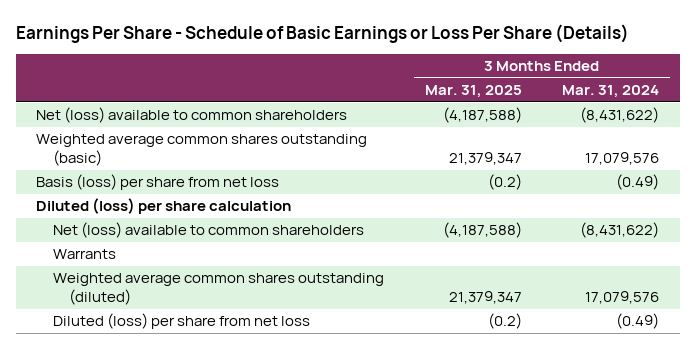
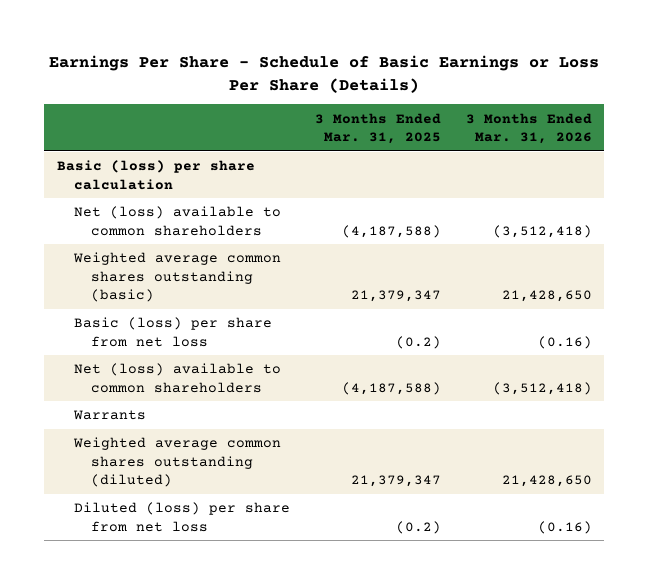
- | 3 Months Ended Mar. 31, 2025 | 3 Months Ended Mar. 31, 2024
+ | 3 Months Ended Mar. 31, 2025 | 3 Months Ended Mar. 31, 2026
+ Basic (loss) per share calculation
- Basis (loss) per share from net loss | (0.2) | (0.49)
- Diluted (loss) per share calculation
+ Basic (loss) per share from net loss | (0.2) | (0.16)

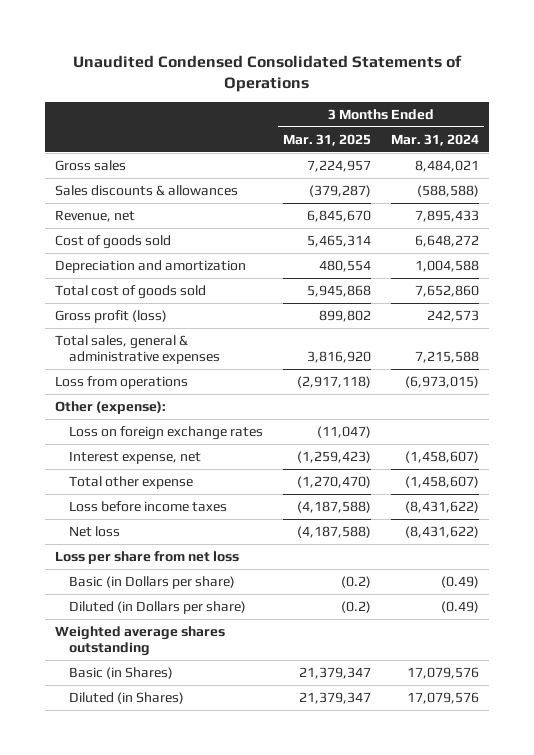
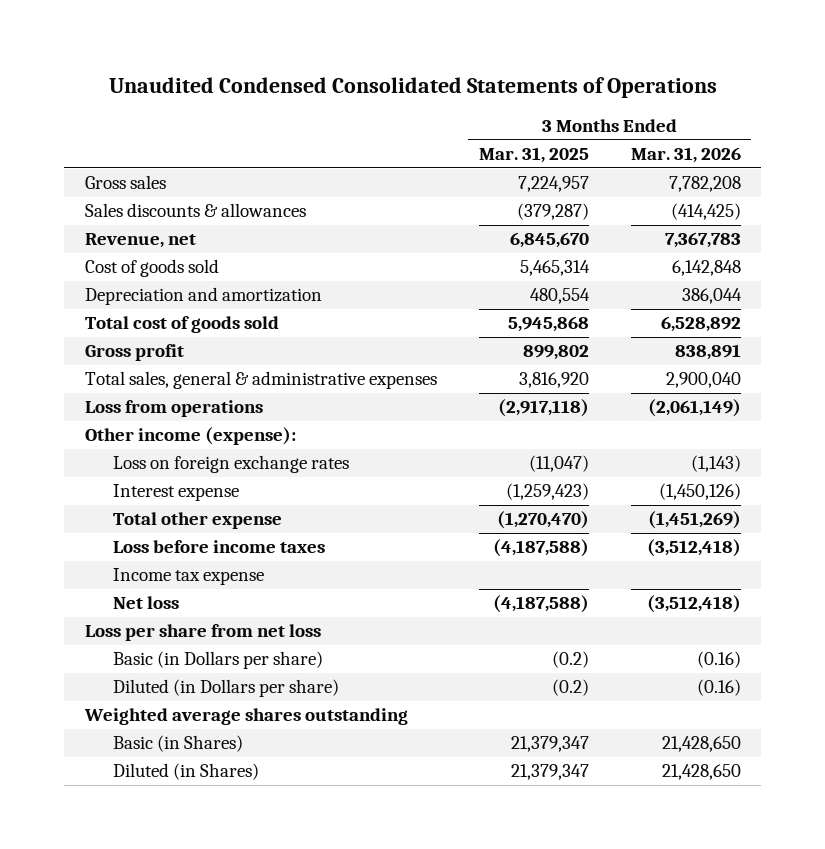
- | 3 Months Ended Mar. 31, 2025 | 3 Months Ended Mar. 31, 2024
+ | 3 Months Ended Mar. 31, 2025 | 3 Months Ended Mar. 31, 2026
- Gross profit (loss) | 899,802 | 242,573
+ Gross profit | 899,802 | 838,891
- Other (expense):
+ Other income (expense):
- Interest expense, net | (1,259,423) | (1,458,607)
+ Interest expense | (1,259,423) | (1,450,126)
+ Income tax expense

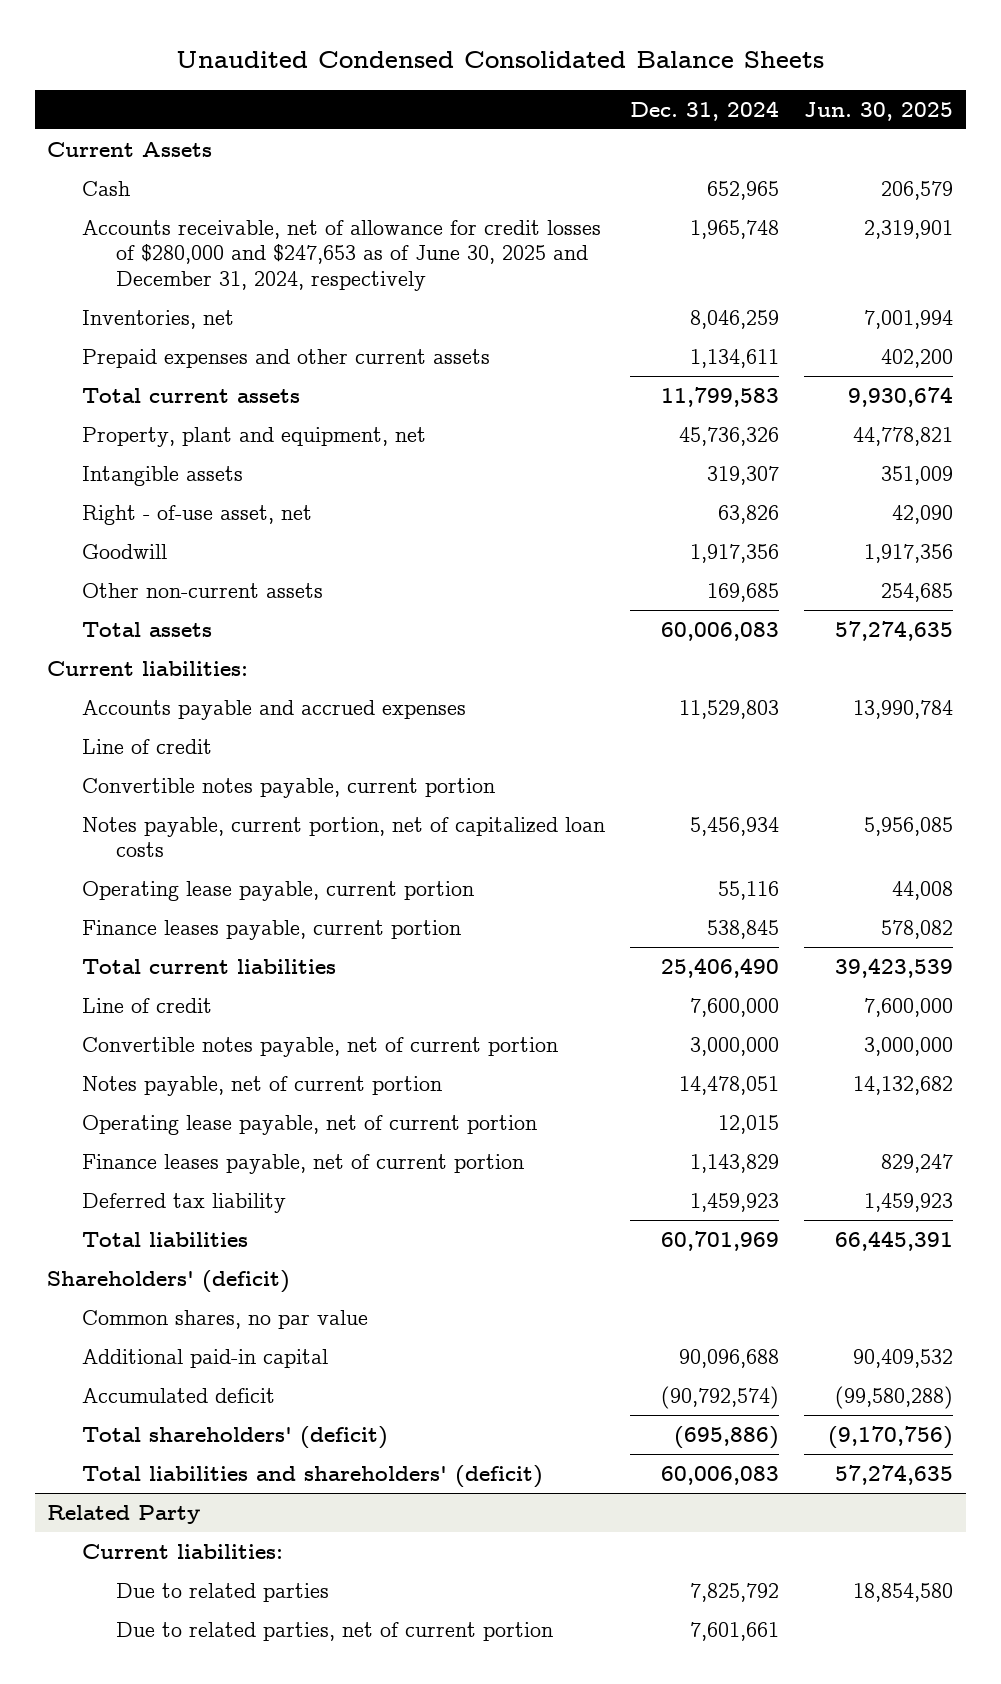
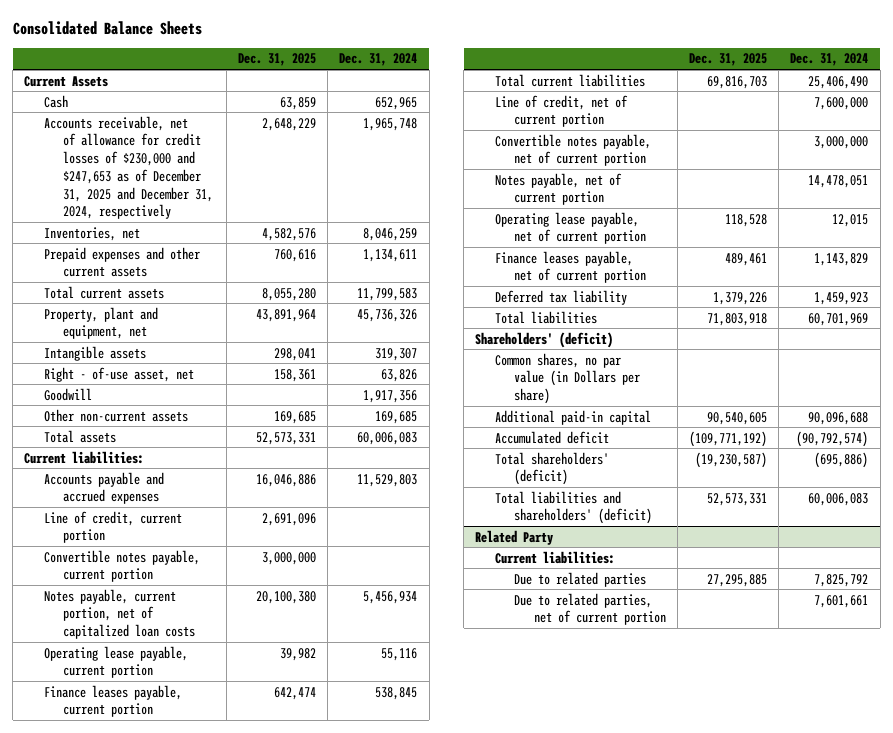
- Unaudited Condensed Consolidated Balance Sheets
+ Consolidated Balance Sheets
- | Dec. 31, 2024 | Jun. 30, 2025
+ | Dec. 31, 2025 | Dec. 31, 2024
- Accounts receivable, net of allowance for credit losses of $280,000 and $247,653 as of June 30, 2025 and December 31, 2024, respectively | 1,965,748 | 2,319,901
+ Accounts receivable, net of allowance for credit losses of $230,000 and $247,653 as of December 31, 2025 and December 31, 2024, respectively | 2,648,229 | 1,965,748
- Line of credit
+ Line of credit, current portion | 2,691,096 |
- Line of credit | 7,600,000 | 7,600,000
+ Line of credit, net of current portion | | 7,600,000
- Common shares, no par value
+ Common shares, no par value (in Dollars per share)

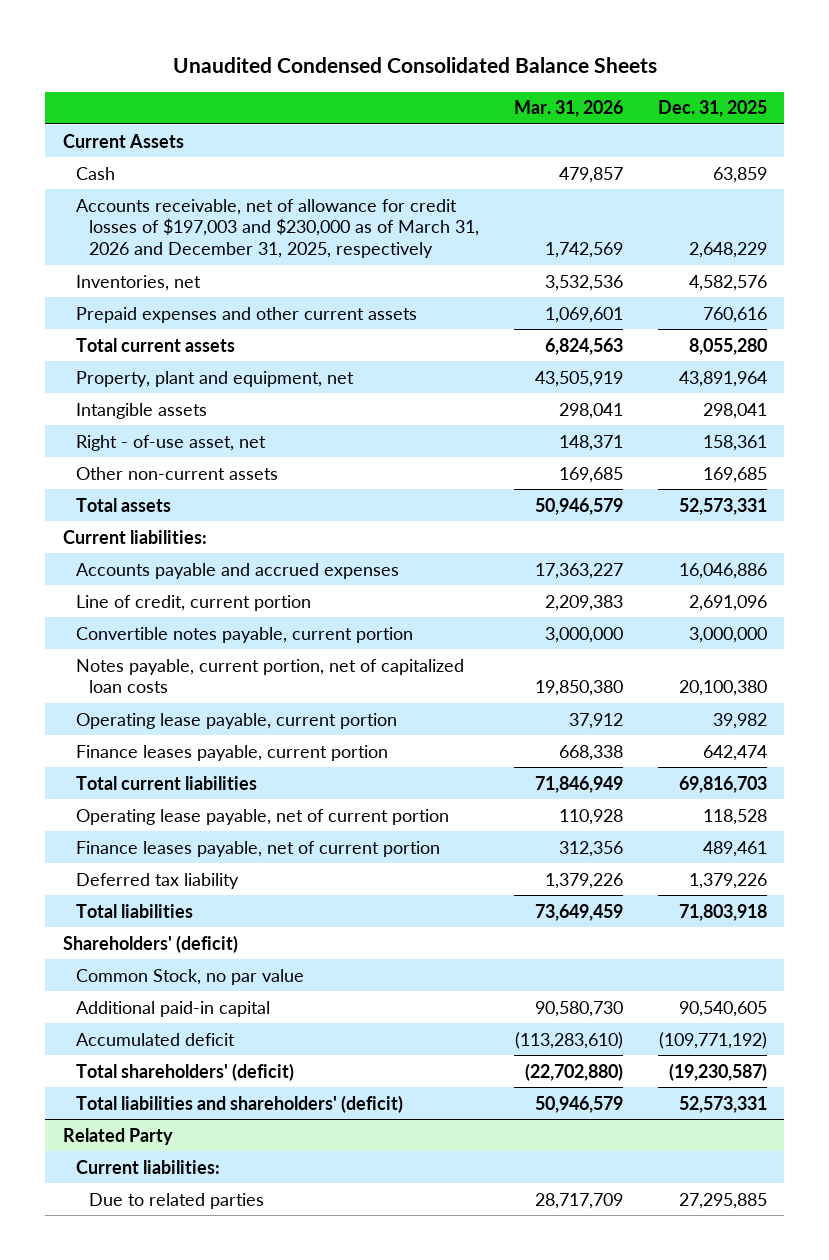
- Consolidated Balance Sheets
+ Unaudited Condensed Consolidated Balance Sheets
- | Dec. 31, 2025 | Dec. 31, 2024
+ | Mar. 31, 2026 | Dec. 31, 2025
- Accounts receivable, net of allowance for credit losses of $230,000 and $247,653 as of December 31, 2025 and December 31, 2024, respectively | 2,648,229 | 1,965,748
+ Accounts receivable, net of allowance for credit losses of $197,003 and $230,000 as of March 31, 2026 and December 31, 2025, respectively | 1,742,569 | 2,648,229
- Goodwill | | 1,917,356
- Line of credit, net of current portion | | 7,600,000
- Convertible notes payable, net of current portion | | 3,000,000
- Notes payable, net of current portion | | 14,478,051
- Common shares, no par value (in Dollars per share)
+ Common Stock, no par value
@ Related Party
- Due to related parties, net of current portion | | 7,601,661

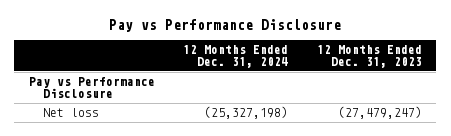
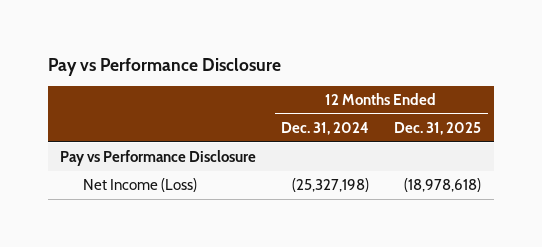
- | 12 Months Ended Dec. 31, 2024 | 12 Months Ended Dec. 31, 2023
+ | 12 Months Ended Dec. 31, 2024 | 12 Months Ended Dec. 31, 2025
- Net loss | (25,327,198) | (27,479,247)
+ Net Income (Loss) | (25,327,198) | (18,978,618)

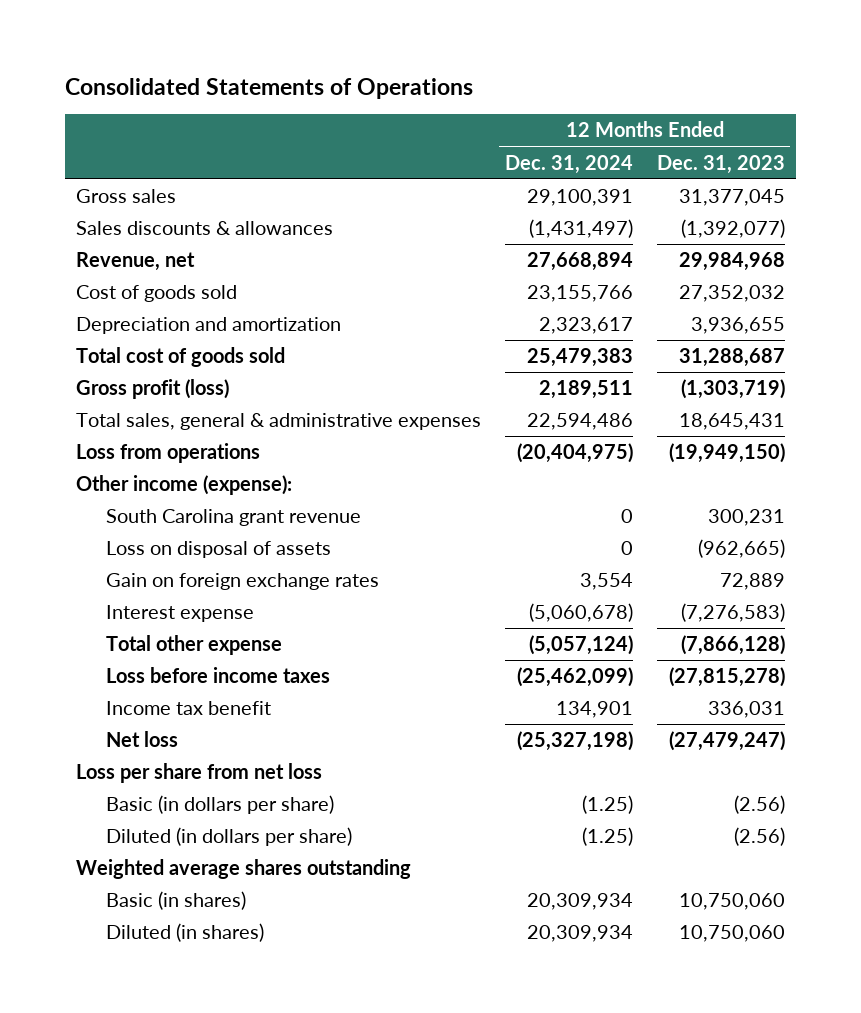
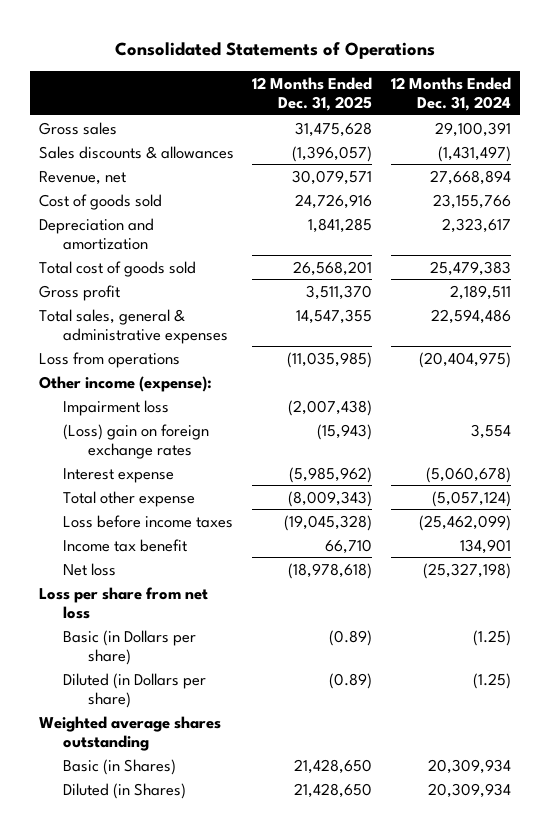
- | 12 Months Ended Dec. 31, 2024 | 12 Months Ended Dec. 31, 2023
+ | 12 Months Ended Dec. 31, 2025 | 12 Months Ended Dec. 31, 2024
- Gross profit (loss) | 2,189,511 | (1,303,719)
+ Gross profit | 3,511,370 | 2,189,511
- South Carolina grant revenue | 0 | 300,231
- Loss on disposal of assets | 0 | (962,665)
- Gain on foreign exchange rates | 3,554 | 72,889
+ Impairment loss | (2,007,438) |
+ (Loss) gain on foreign exchange rates | (15,943) | 3,554
- Basic (in dollars per share) | (1.25) | (2.56)
- Diluted (in dollars per share) | (1.25) | (2.56)
+ Basic (in Dollars per share) | (0.89) | (1.25)
+ Diluted (in Dollars per share) | (0.89) | (1.25)
- Basic (in shares) | 20,309,934 | 10,750,060
- Diluted (in shares) | 20,309,934 | 10,750,060
+ Basic (in Shares) | 21,428,650 | 20,309,934
+ Diluted (in Shares) | 21,428,650 | 20,309,934

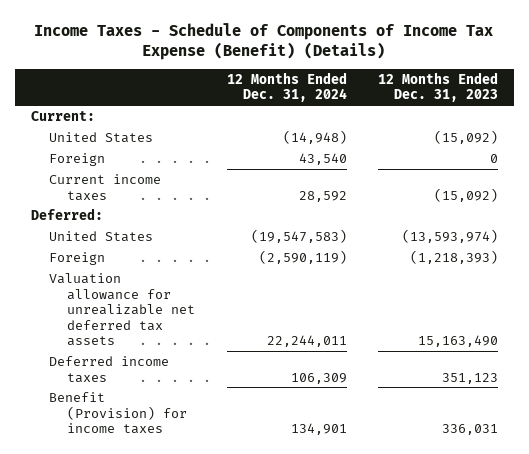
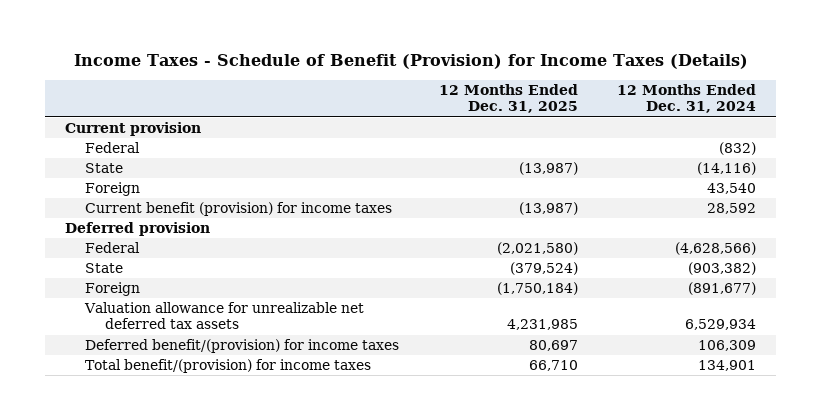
- Income Taxes - Schedule of Components of Income Tax Expense (Benefit) (Details)
+ Income Taxes - Schedule of Benefit (Provision) for Income Taxes (Details)
- | 12 Months Ended Dec. 31, 2024 | 12 Months Ended Dec. 31, 2023
+ | 12 Months Ended Dec. 31, 2025 | 12 Months Ended Dec. 31, 2024
- Current:
- United States | (14,948) | (15,092)
+ Current provision
+ Federal | | (832)
+ State | (13,987) | (14,116)
- Current income taxes | 28,592 | (15,092)
- Deferred:
- United States | (19,547,583) | (13,593,974)
- Foreign | (2,590,119) | (1,218,393)
- Valuation allowance for unrealizable net deferred tax assets | 22,244,011 | 15,163,490
- Deferred income taxes | 106,309 | 351,123
- Benefit (Provision) for income taxes | 134,901 | 336,031
+ Current benefit (provision) for income taxes | (13,987) | 28,592
+ Deferred provision
+ Federal | (2,021,580) | (4,628,566)
+ State | (379,524) | (903,382)
+ Foreign | (1,750,184) | (891,677)
+ Valuation allowance for unrealizable net deferred tax assets | 4,231,985 | 6,529,934
+ Deferred benefit/(provision) for income taxes | 80,697 | 106,309
+ Total benefit/(provision) for income taxes | 66,710 | 134,901

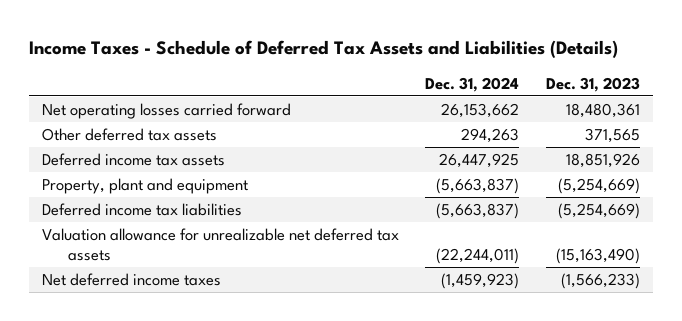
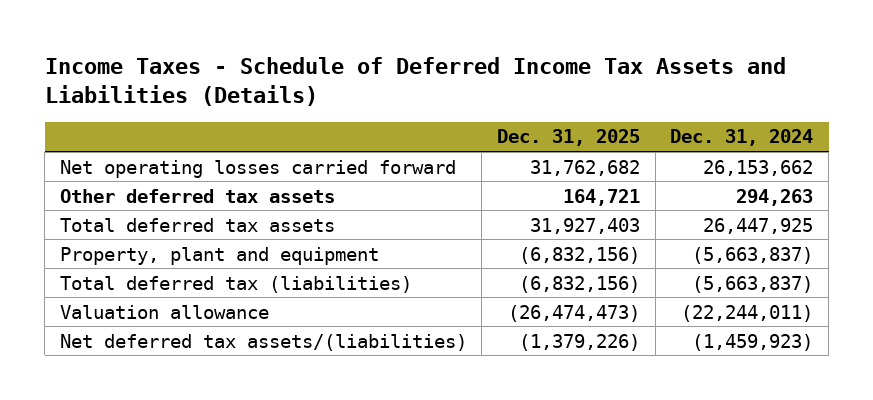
- Income Taxes - Schedule of Deferred Tax Assets and Liabilities (Details)
+ Income Taxes - Schedule of Deferred Income Tax Assets and Liabilities (Details)
- | Dec. 31, 2024 | Dec. 31, 2023
+ | Dec. 31, 2025 | Dec. 31, 2024
- Deferred income tax assets | 26,447,925 | 18,851,926
+ Total deferred tax assets | 31,927,403 | 26,447,925
- Deferred income tax liabilities | (5,663,837) | (5,254,669)
- Valuation allowance for unrealizable net deferred tax assets | (22,244,011) | (15,163,490)
- Net deferred income taxes | (1,459,923) | (1,566,233)
+ Total deferred tax (liabilities) | (6,832,156) | (5,663,837)
+ Valuation allowance | (26,474,473) | (22,244,011)
+ Net deferred tax assets/(liabilities) | (1,379,226) | (1,459,923)

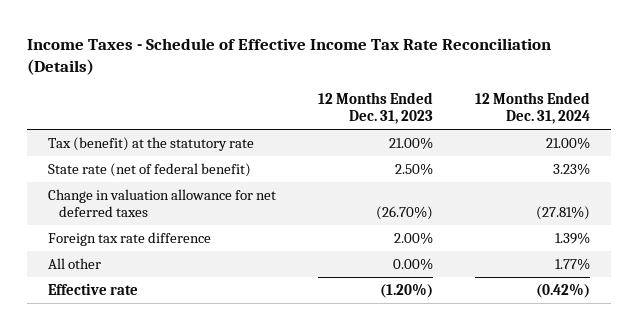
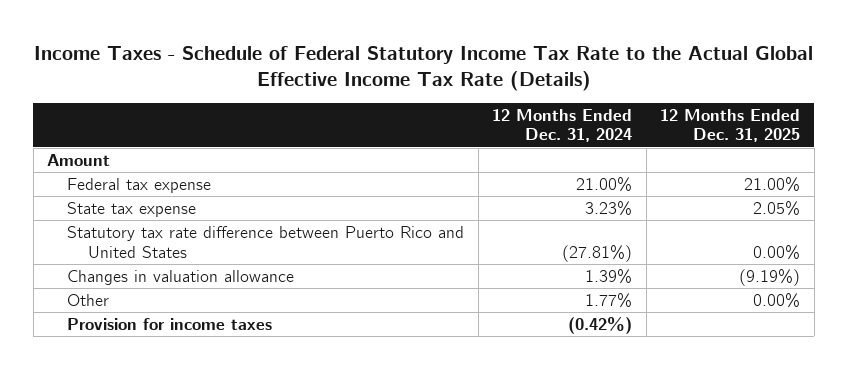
- Income Taxes - Schedule of Effective Income Tax Rate Reconciliation (Details)
+ Income Taxes - Schedule of Federal Statutory Income Tax Rate to the Actual Global Effective Income Tax Rate (Details)
- | 12 Months Ended Dec. 31, 2023 | 12 Months Ended Dec. 31, 2024
+ | 12 Months Ended Dec. 31, 2024 | 12 Months Ended Dec. 31, 2025
- Tax (benefit) at the statutory rate | 21.00% | 21.00%
- State rate (net of federal benefit) | 2.50% | 3.23%
- Change in valuation allowance for net deferred taxes | (26.70%) | (27.81%)
- Foreign tax rate difference | 2.00% | 1.39%
- All other | 0.00% | 1.77%
- Effective rate | (1.20%) | (0.42%)
+ Amount
+ Federal tax expense | 21.00% | 21.00%
+ State tax expense | 3.23% | 2.05%
+ Statutory tax rate difference between Puerto Rico and United States | (27.81%) | 0.00%
+ Changes in valuation allowance | 1.39% | (9.19%)
+ Other | 1.77% | 0.00%
+ Provision for income taxes | (0.42%) |

